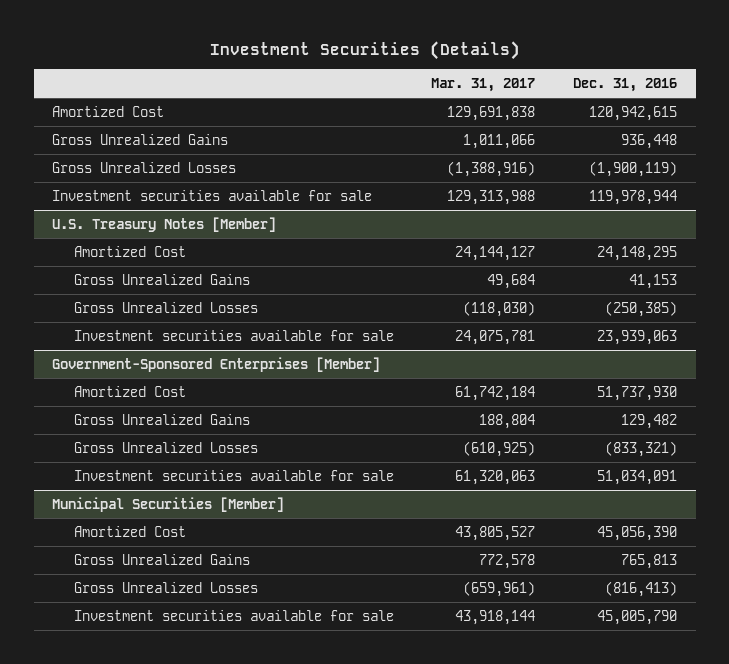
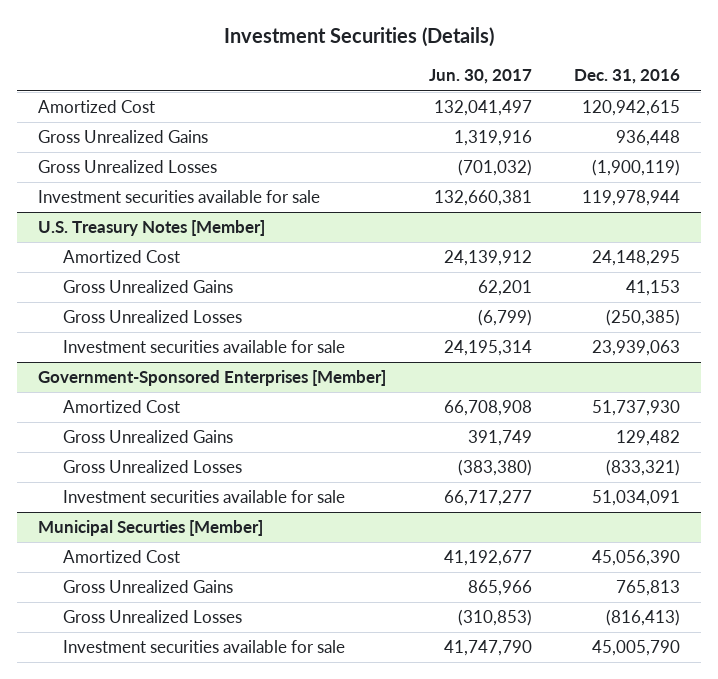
- | Mar. 31, 2017 | Dec. 31, 2016
+ | Jun. 30, 2017 | Dec. 31, 2016
- Municipal Securities [Member]
+ Municipal Securties [Member]

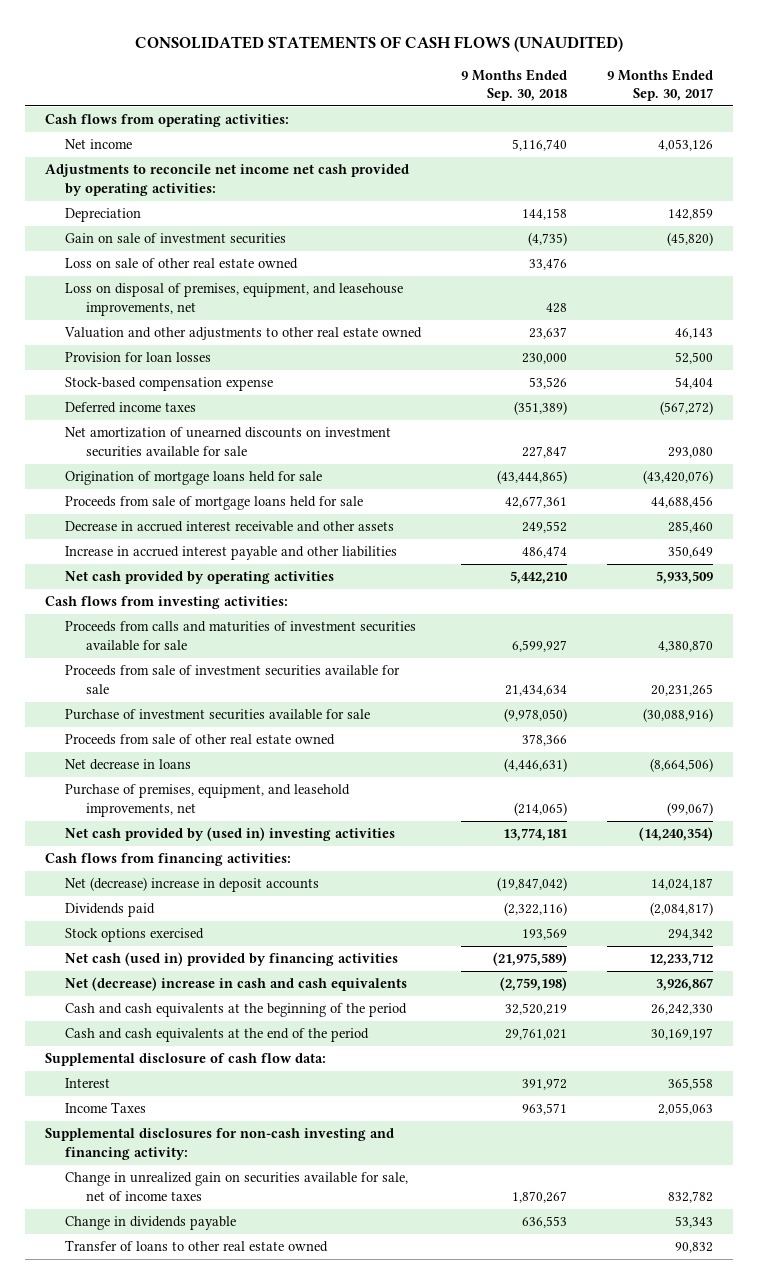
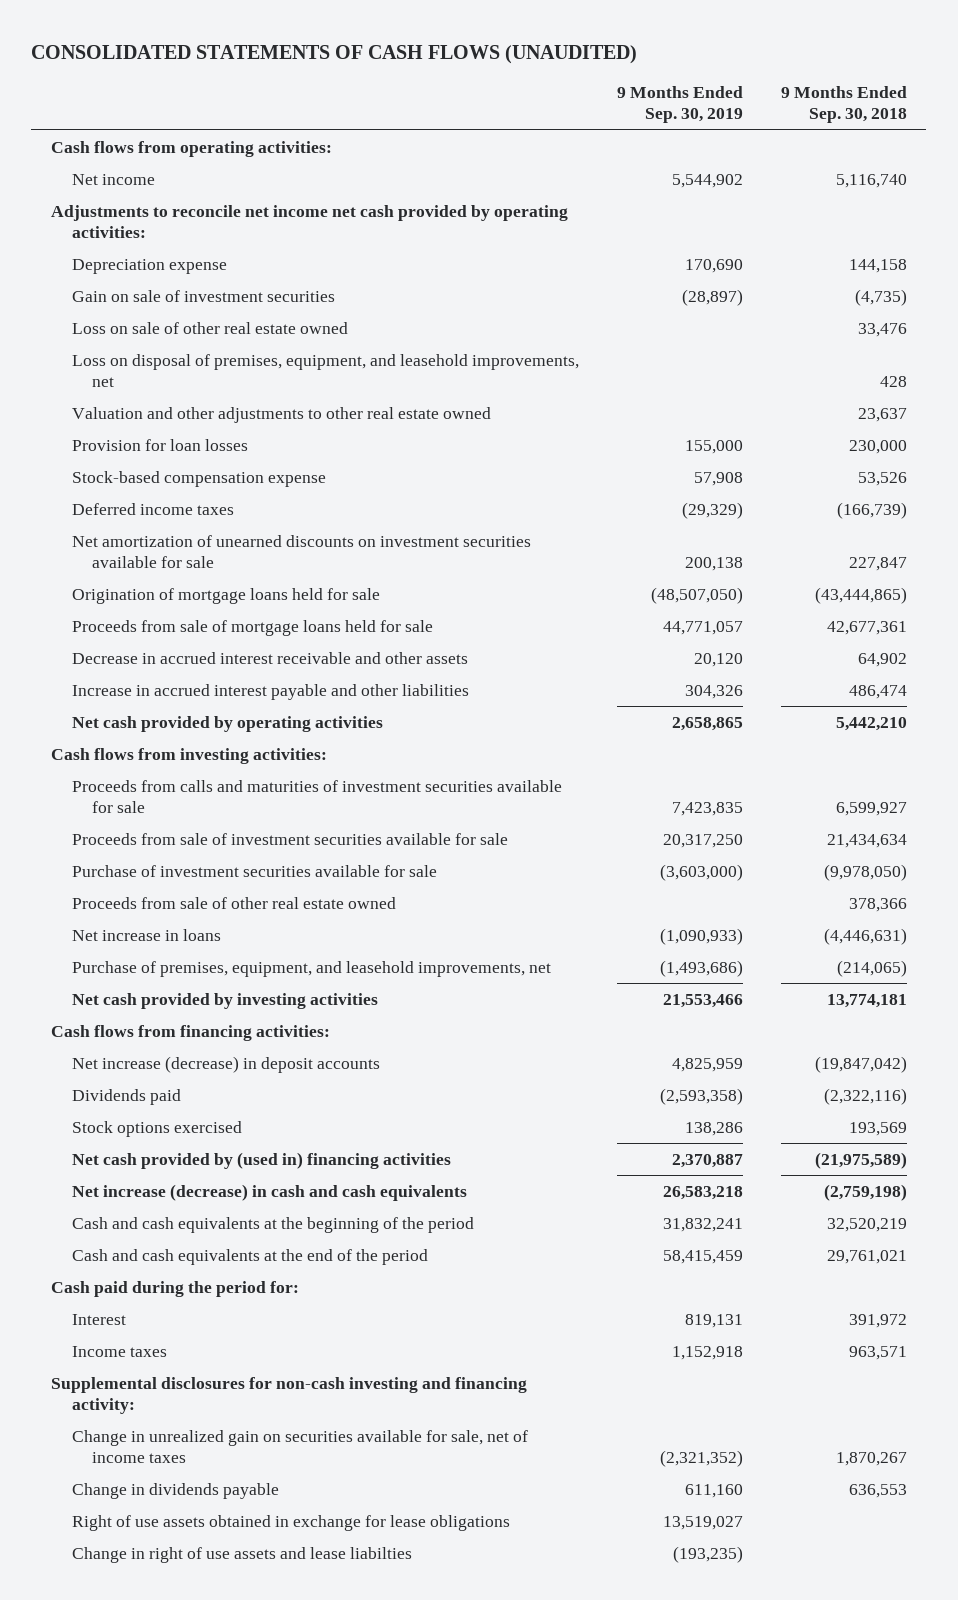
- | 9 Months Ended Sep. 30, 2018 | 9 Months Ended Sep. 30, 2017
+ | 9 Months Ended Sep. 30, 2019 | 9 Months Ended Sep. 30, 2018
- Depreciation | 144,158 | 142,859
+ Depreciation expense | 170,690 | 144,158
- Loss on disposal of premises, equipment, and leasehouse improvements, net | 428 |
+ Loss on disposal of premises, equipment, and leasehold improvements, net | | 428
- Deferred income taxes | (351,389) | (567,272)
+ Deferred income taxes | (29,329) | (166,739)
- Decrease in accrued interest receivable and other assets | 249,552 | 285,460
+ Decrease in accrued interest receivable and other assets | 20,120 | 64,902
- Net decrease in loans | (4,446,631) | (8,664,506)
+ Net increase in loans | (1,090,933) | (4,446,631)
- Net cash provided by (used in) investing activities | 13,774,181 | (14,240,354)
+ Net cash provided by investing activities | 21,553,466 | 13,774,181
- Net (decrease) increase in deposit accounts | (19,847,042) | 14,024,187
+ Net increase (decrease) in deposit accounts | 4,825,959 | (19,847,042)
- Net cash (used in) provided by financing activities | (21,975,589) | 12,233,712
- Net (decrease) increase in cash and cash equivalents | (2,759,198) | 3,926,867
+ Net cash provided by (used in) financing activities | 2,370,887 | (21,975,589)
+ Net increase (decrease) in cash and cash equivalents | 26,583,218 | (2,759,198)
- Supplemental disclosure of cash flow data:
+ Cash paid during the period for:
- Income Taxes | 963,571 | 2,055,063
+ Income taxes | 1,152,918 | 963,571
- Transfer of loans to other real estate owned | | 90,832
+ Right of use assets obtained in exchange for lease obligations | 13,519,027 |
+ Change in right of use assets and lease liabilties | (193,235) |

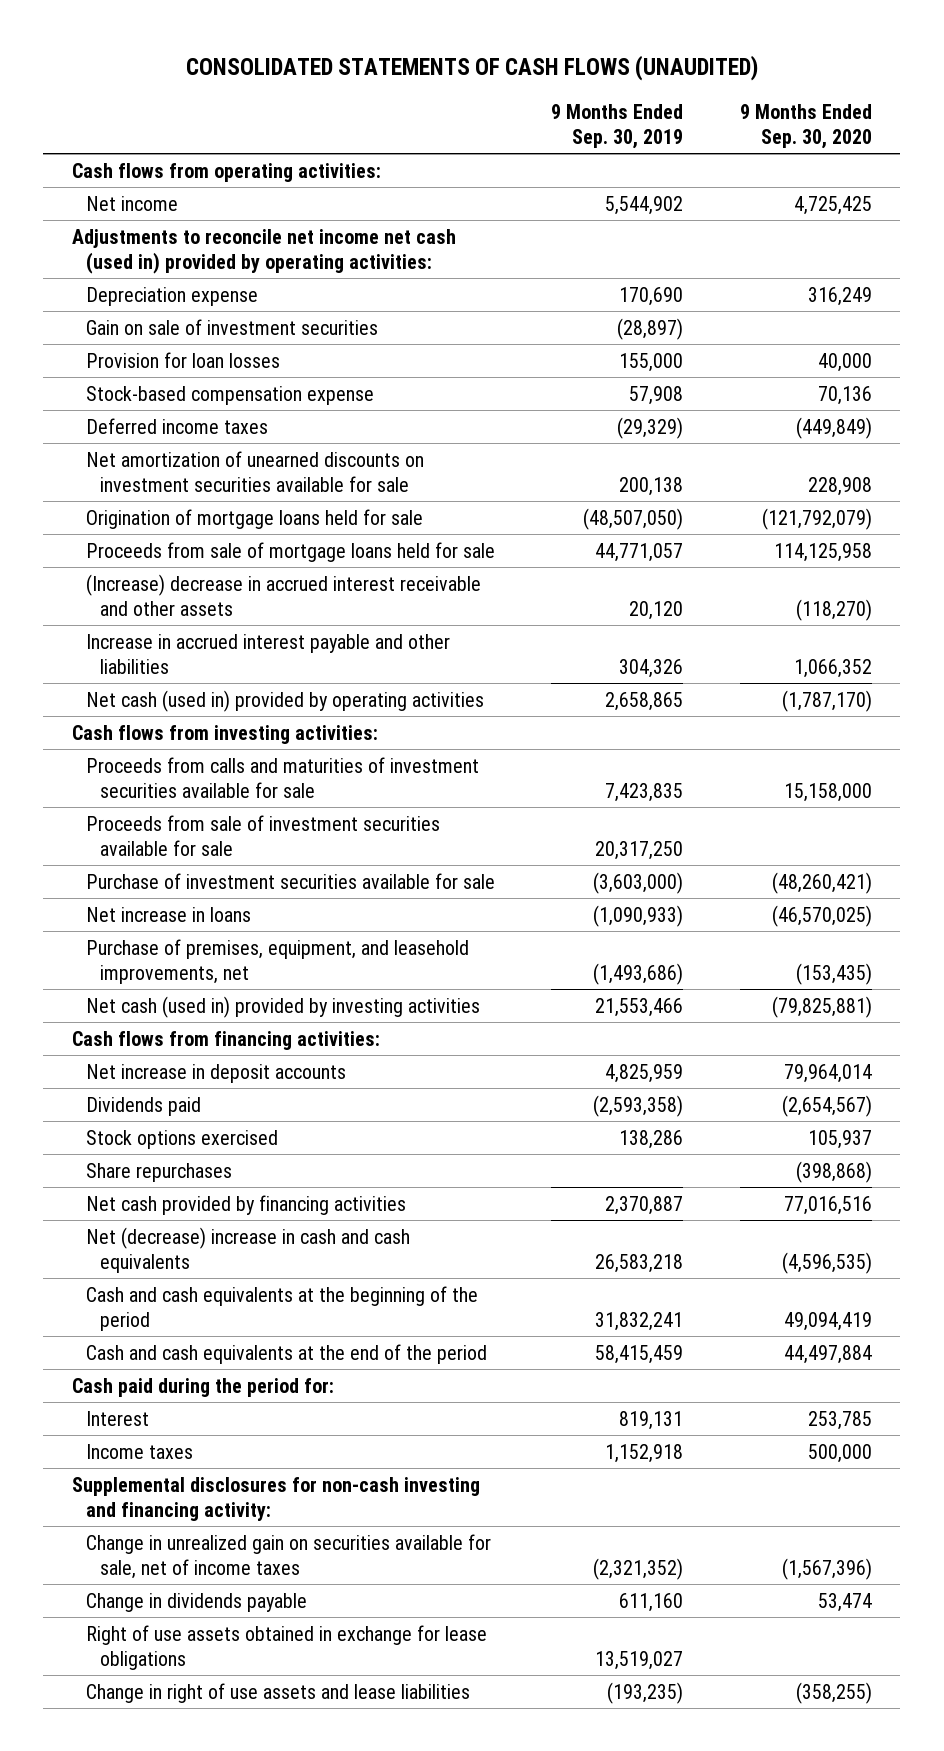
- | 9 Months Ended Sep. 30, 2019 | 9 Months Ended Sep. 30, 2018
+ | 9 Months Ended Sep. 30, 2019 | 9 Months Ended Sep. 30, 2020
- Adjustments to reconcile net income net cash provided by operating activities:
+ Adjustments to reconcile net income net cash (used in) provided by operating activities:
- Loss on sale of other real estate owned | | 33,476
- Loss on disposal of premises, equipment, and leasehold improvements, net | | 428
- Valuation and other adjustments to other real estate owned | | 23,637
- Decrease in accrued interest receivable and other assets | 20,120 | 64,902
+ (Increase) decrease in accrued interest receivable and other assets | 20,120 | (118,270)
- Net cash provided by operating activities | 2,658,865 | 5,442,210
+ Net cash (used in) provided by operating activities | 2,658,865 | (1,787,170)
- Proceeds from sale of other real estate owned | | 378,366
- Net cash provided by investing activities | 21,553,466 | 13,774,181
+ Net cash (used in) provided by investing activities | 21,553,466 | (79,825,881)
- Net increase (decrease) in deposit accounts | 4,825,959 | (19,847,042)
+ Net increase in deposit accounts | 4,825,959 | 79,964,014
- Net cash provided by (used in) financing activities | 2,370,887 | (21,975,589)
- Net increase (decrease) in cash and cash equivalents | 26,583,218 | (2,759,198)
+ Share repurchases | | (398,868)
+ Net cash provided by financing activities | 2,370,887 | 77,016,516
+ Net (decrease) increase in cash and cash equivalents | 26,583,218 | (4,596,535)
- Change in right of use assets and lease liabilties | (193,235) |
+ Change in right of use assets and lease liabilities | (193,235) | (358,255)

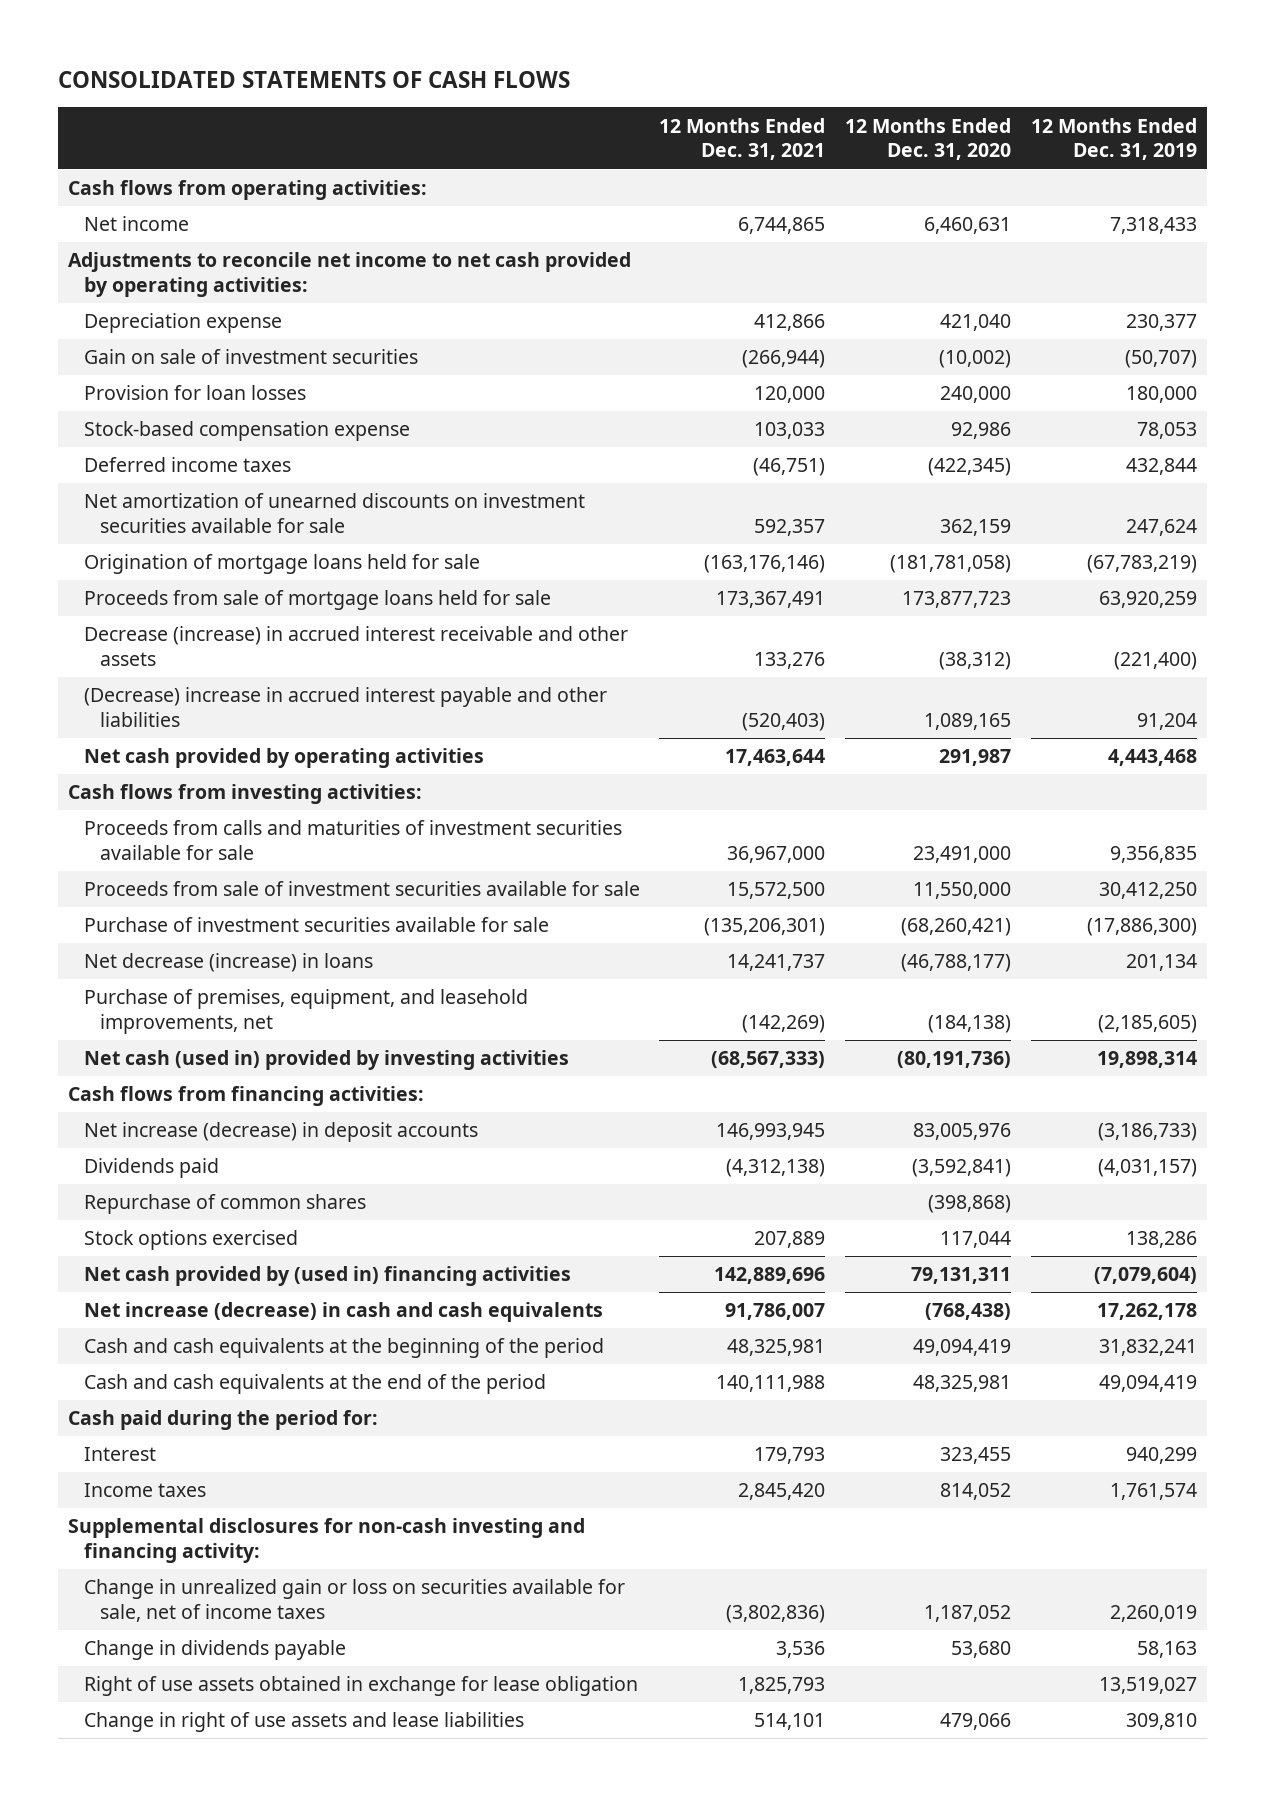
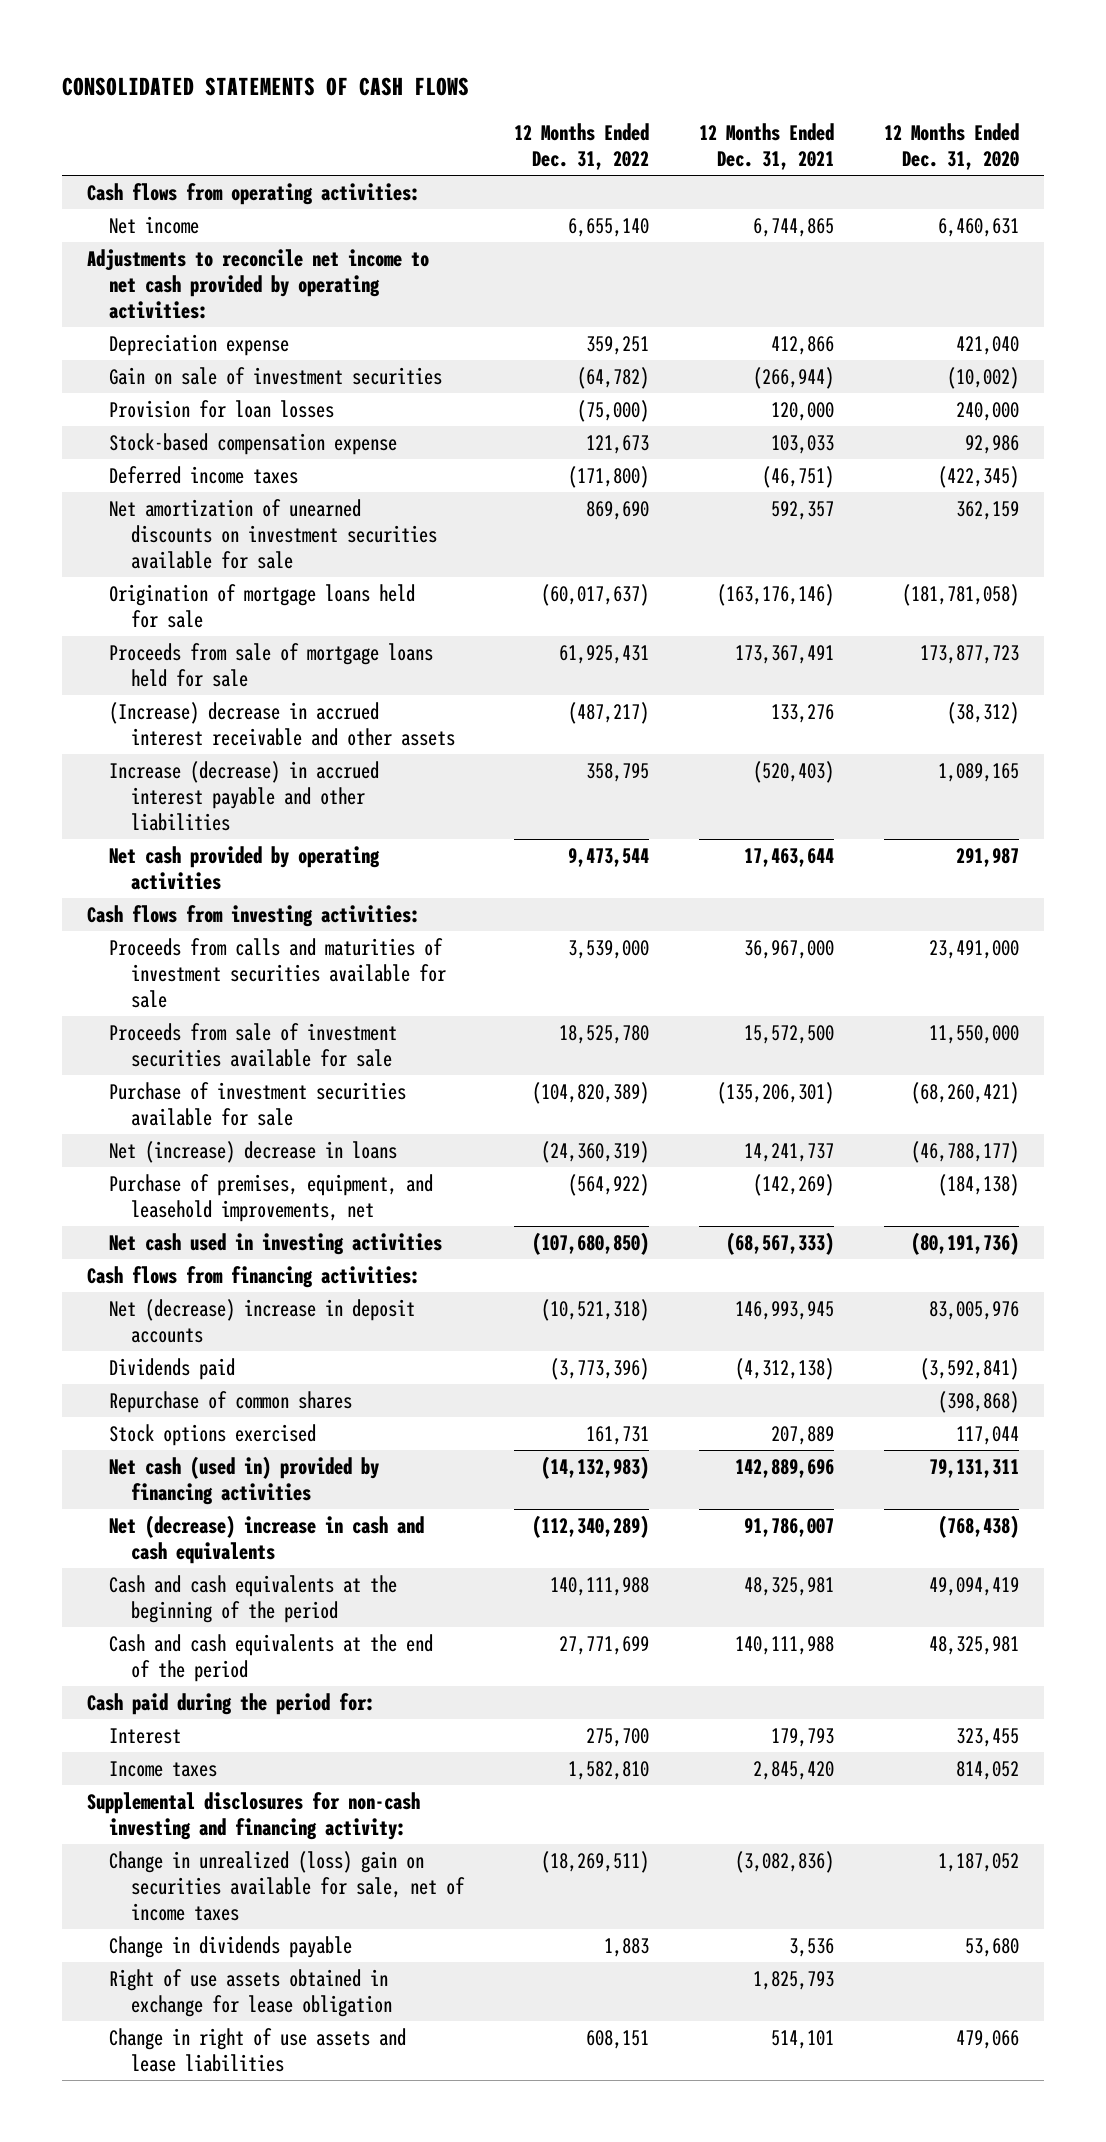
- | 12 Months Ended Dec. 31, 2021 | 12 Months Ended Dec. 31, 2020 | 12 Months Ended Dec. 31, 2019
+ | 12 Months Ended Dec. 31, 2022 | 12 Months Ended Dec. 31, 2021 | 12 Months Ended Dec. 31, 2020
- Decrease (increase) in accrued interest receivable and other assets | 133,276 | (38,312) | (221,400)
- (Decrease) increase in accrued interest payable and other liabilities | (520,403) | 1,089,165 | 91,204
+ (Increase) decrease in accrued interest receivable and other assets | (487,217) | 133,276 | (38,312)
+ Increase (decrease) in accrued interest payable and other liabilities | 358,795 | (520,403) | 1,089,165
- Net decrease (increase) in loans | 14,241,737 | (46,788,177) | 201,134
+ Net (increase) decrease in loans | (24,360,319) | 14,241,737 | (46,788,177)
- Net cash (used in) provided by investing activities | (68,567,333) | (80,191,736) | 19,898,314
+ Net cash used in investing activities | (107,680,850) | (68,567,333) | (80,191,736)
- Net increase (decrease) in deposit accounts | 146,993,945 | 83,005,976 | (3,186,733)
+ Net (decrease) increase in deposit accounts | (10,521,318) | 146,993,945 | 83,005,976
- Net cash provided by (used in) financing activities | 142,889,696 | 79,131,311 | (7,079,604)
- Net increase (decrease) in cash and cash equivalents | 91,786,007 | (768,438) | 17,262,178
+ Net cash (used in) provided by financing activities | (14,132,983) | 142,889,696 | 79,131,311
+ Net (decrease) increase in cash and cash equivalents | (112,340,289) | 91,786,007 | (768,438)
- Change in unrealized gain or loss on securities available for sale, net of income taxes | (3,802,836) | 1,187,052 | 2,260,019
+ Change in unrealized (loss) gain on securities available for sale, net of income taxes | (18,269,511) | (3,082,836) | 1,187,052

